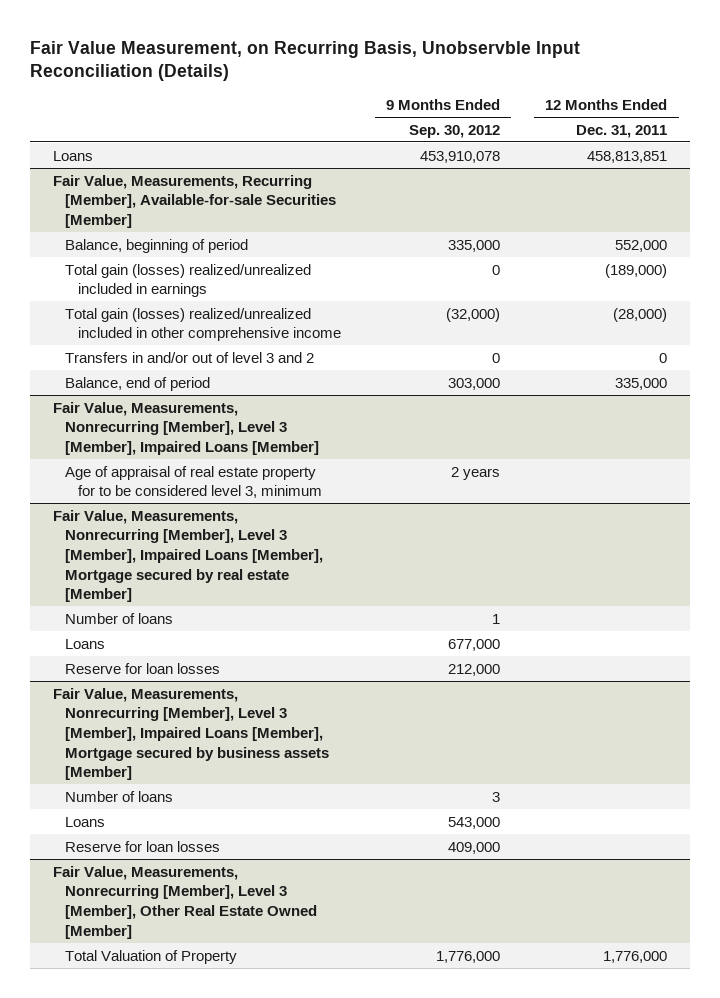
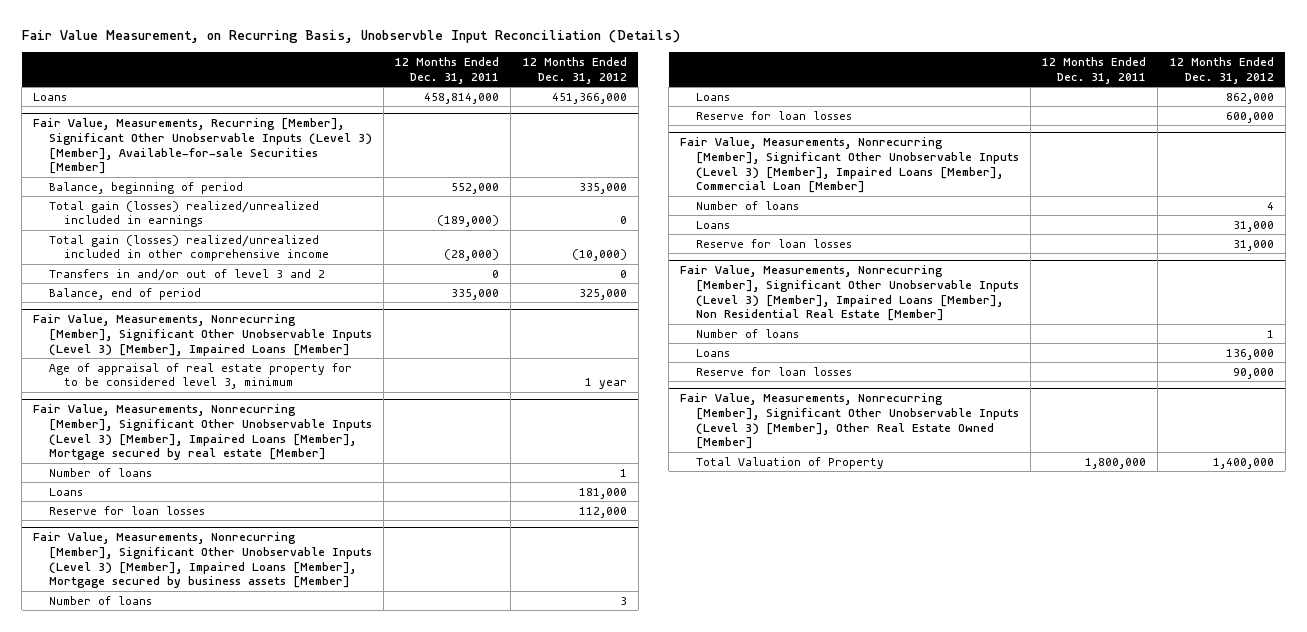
- | 9 Months Ended Sep. 30, 2012 | 12 Months Ended Dec. 31, 2011
+ | 12 Months Ended Dec. 31, 2011 | 12 Months Ended Dec. 31, 2012
- Loans | 453,910,078 | 458,813,851
- Fair Value, Measurements, Recurring [Member], Available-for-sale Securities [Member]
+ Loans | 458,814,000 | 451,366,000
+ Fair Value, Measurements, Recurring [Member], Significant Other Unobservable Inputs (Level 3) [Member], Available-for-sale Securities [Member]
- Fair Value, Measurements, Nonrecurring [Member], Level 3 [Member], Impaired Loans [Member]
+ Fair Value, Measurements, Nonrecurring [Member], Significant Other Unobservable Inputs (Level 3) [Member], Impaired Loans [Member]
- Fair Value, Measurements, Nonrecurring [Member], Level 3 [Member], Impaired Loans [Member], Mortgage secured by real estate [Member]
+ Fair Value, Measurements, Nonrecurring [Member], Significant Other Unobservable Inputs (Level 3) [Member], Impaired Loans [Member], Mortgage secured by real estate [Member]
- Fair Value, Measurements, Nonrecurring [Member], Level 3 [Member], Impaired Loans [Member], Mortgage secured by business assets [Member]
+ Fair Value, Measurements, Nonrecurring [Member], Significant Other Unobservable Inputs (Level 3) [Member], Impaired Loans [Member], Mortgage secured by business assets [Member]
- Fair Value, Measurements, Nonrecurring [Member], Level 3 [Member], Other Real Estate Owned [Member]
- Total Valuation of Property | 1,776,000 | 1,776,000
+ Fair Value, Measurements, Nonrecurring [Member], Significant Other Unobservable Inputs (Level 3) [Member], Impaired Loans [Member], Commercial Loan [Member]
+ Number of loans | | 4
+ Loans | | 31,000
+ Reserve for loan losses | | 31,000
+ Fair Value, Measurements, Nonrecurring [Member], Significant Other Unobservable Inputs (Level 3) [Member], Impaired Loans [Member], Non Residential Real Estate [Member]
+ Number of loans | | 1
+ Loans | | 136,000
+ Reserve for loan losses | | 90,000
+ Fair Value, Measurements, Nonrecurring [Member], Significant Other Unobservable Inputs (Level 3) [Member], Other Real Estate Owned [Member]
+ Total Valuation of Property | 1,800,000 | 1,400,000

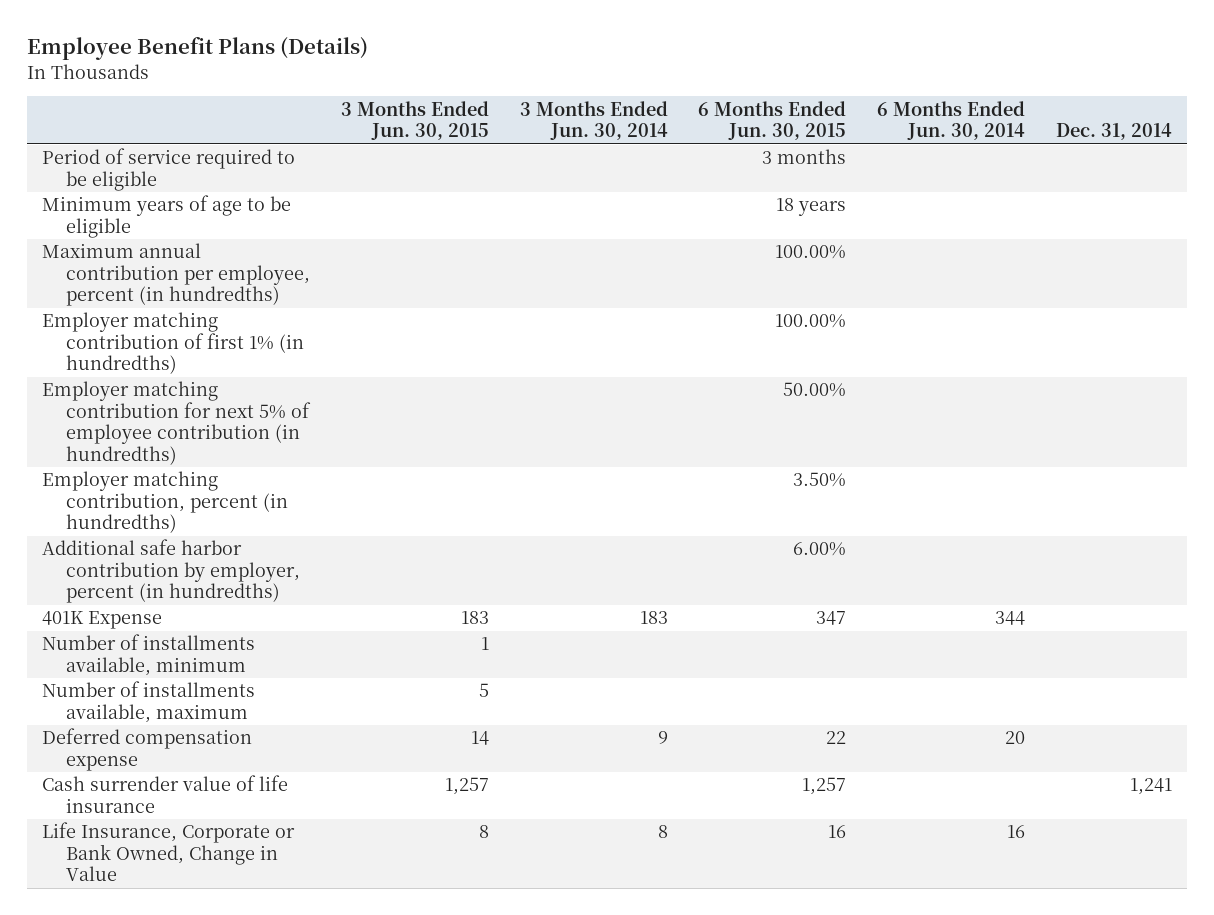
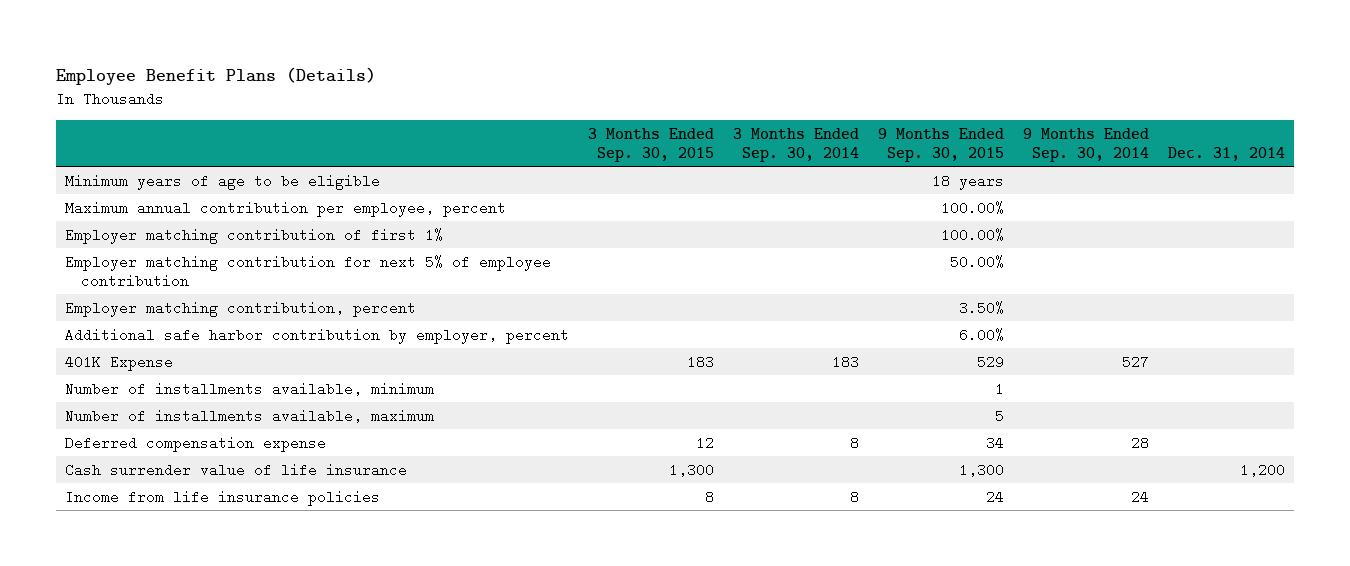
- | 3 Months Ended Jun. 30, 2015 | 3 Months Ended Jun. 30, 2014 | 6 Months Ended Jun. 30, 2015 | 6 Months Ended Jun. 30, 2014 | Dec. 31, 2014
+ | 3 Months Ended Sep. 30, 2015 | 3 Months Ended Sep. 30, 2014 | 9 Months Ended Sep. 30, 2015 | 9 Months Ended Sep. 30, 2014 | Dec. 31, 2014
- Period of service required to be eligible | | | 3 months | |
- Maximum annual contribution per employee, percent (in hundredths) | | | 100.00% | |
- Employer matching contribution of first 1% (in hundredths) | | | 100.00% | |
- Employer matching contribution for next 5% of employee contribution (in hundredths) | | | 50.00% | |
- Employer matching contribution, percent (in hundredths) | | | 3.50% | |
- Additional safe harbor contribution by employer, percent (in hundredths) | | | 6.00% | |
+ Maximum annual contribution per employee, percent | | | 100.00% | |
+ Employer matching contribution of first 1% | | | 100.00% | |
+ Employer matching contribution for next 5% of employee contribution | | | 50.00% | |
+ Employer matching contribution, percent | | | 3.50% | |
+ Additional safe harbor contribution by employer, percent | | | 6.00% | |
- Cash surrender value of life insurance | 1,257 | | 1,257 | | 1,241
- Life Insurance, Corporate or Bank Owned, Change in Value | 8 | 8 | 16 | 16 |
+ Cash surrender value of life insurance | 1,300 | | 1,300 | | 1,200
+ Income from life insurance policies | 8 | 8 | 24 | 24 |

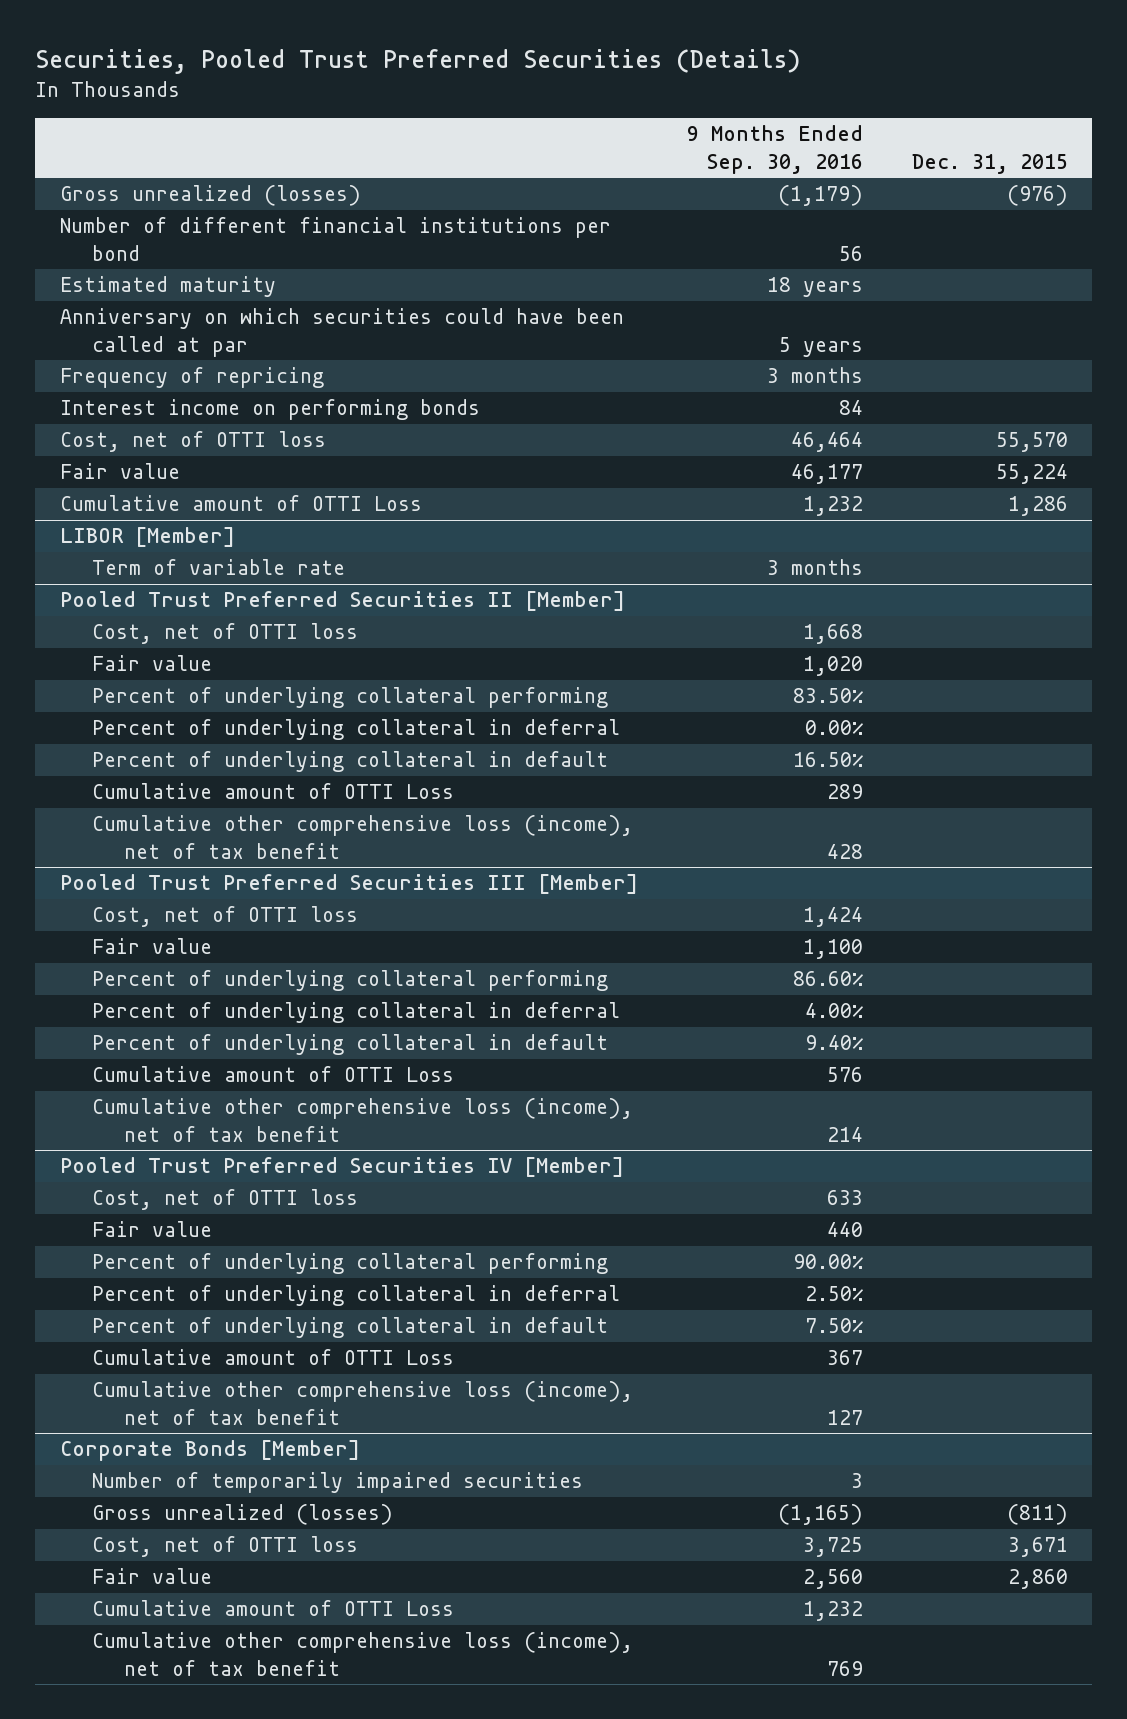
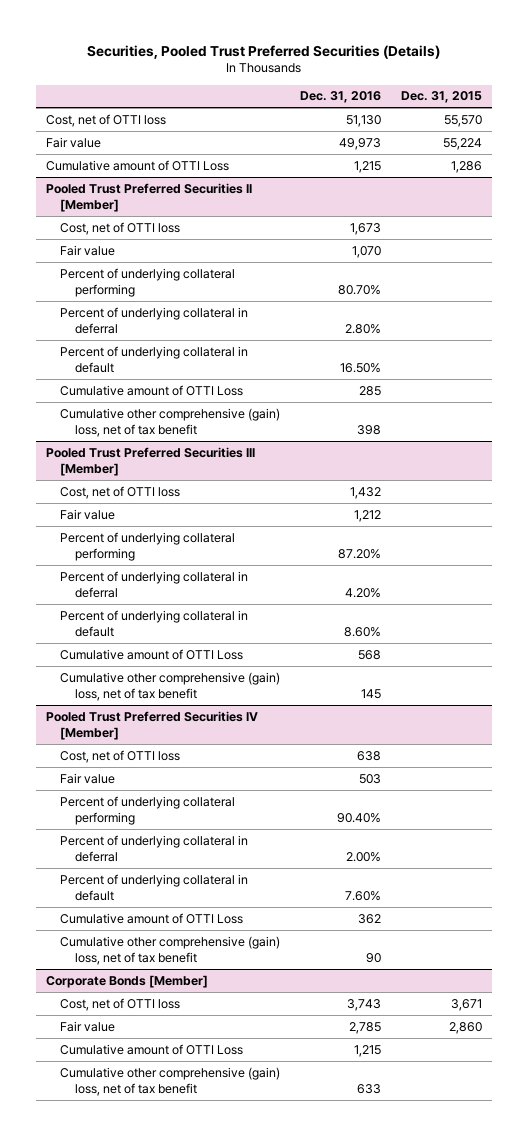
- | 9 Months Ended Sep. 30, 2016 | Dec. 31, 2015
+ | Dec. 31, 2016 | Dec. 31, 2015
- Gross unrealized (losses) | (1,179) | (976)
- Number of different financial institutions per bond | 56 |
- Estimated maturity | 18 years |
- Anniversary on which securities could have been called at par | 5 years |
- Frequency of repricing | 3 months |
- Interest income on performing bonds | 84 |
- LIBOR [Member]
- Term of variable rate | 3 months |
@ Pooled Trust Preferred Securities II [Member]
- Cumulative other comprehensive loss (income), net of tax benefit | 428 |
+ Cumulative other comprehensive (gain) loss, net of tax benefit | 398 |
@ Pooled Trust Preferred Securities III [Member]
- Cumulative other comprehensive loss (income), net of tax benefit | 214 |
+ Cumulative other comprehensive (gain) loss, net of tax benefit | 145 |
@ Pooled Trust Preferred Securities IV [Member]
- Cumulative other comprehensive loss (income), net of tax benefit | 127 |
+ Cumulative other comprehensive (gain) loss, net of tax benefit | 90 |
@ Corporate Bonds [Member]
- Number of temporarily impaired securities | 3 |
- Gross unrealized (losses) | (1,165) | (811)
- Cumulative other comprehensive loss (income), net of tax benefit | 769 |
+ Cumulative other comprehensive (gain) loss, net of tax benefit | 633 |

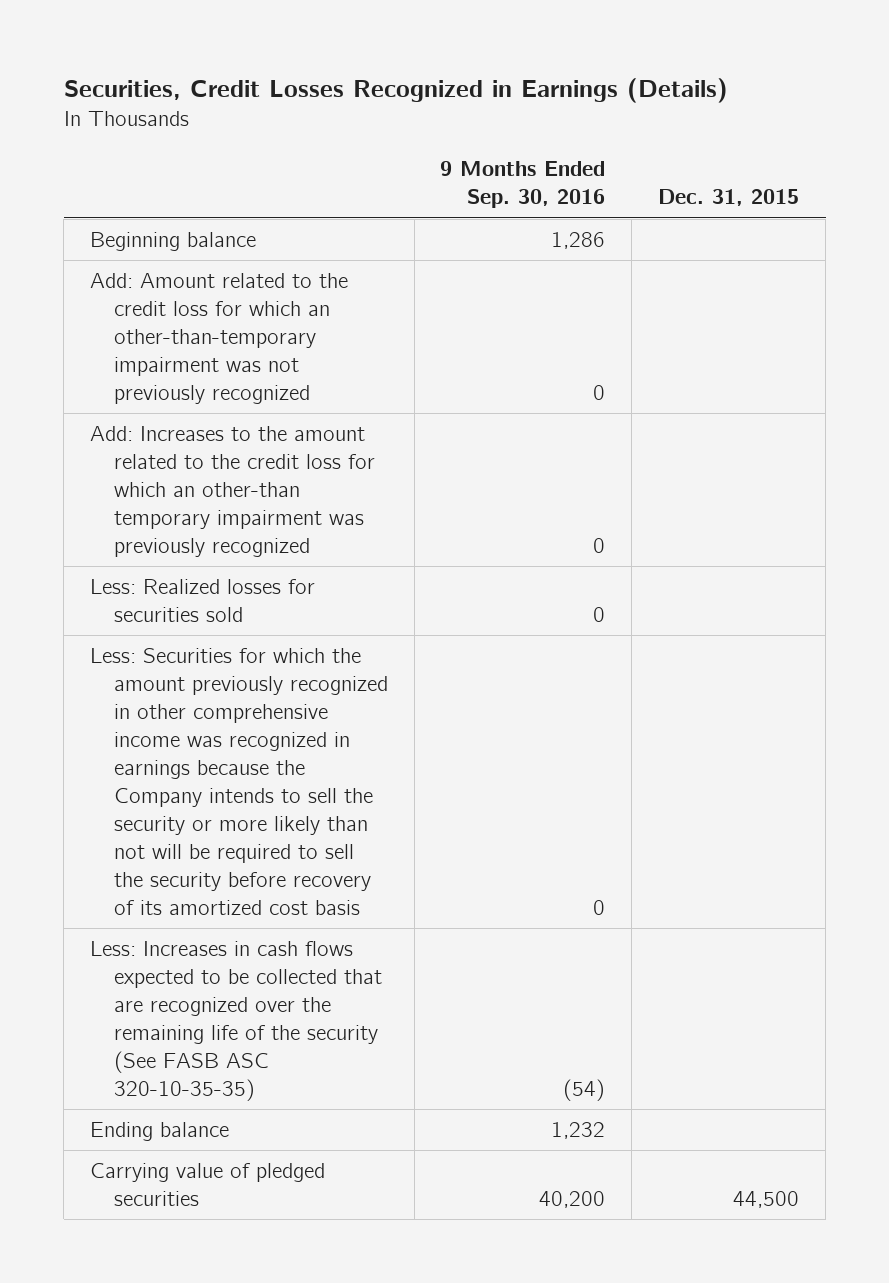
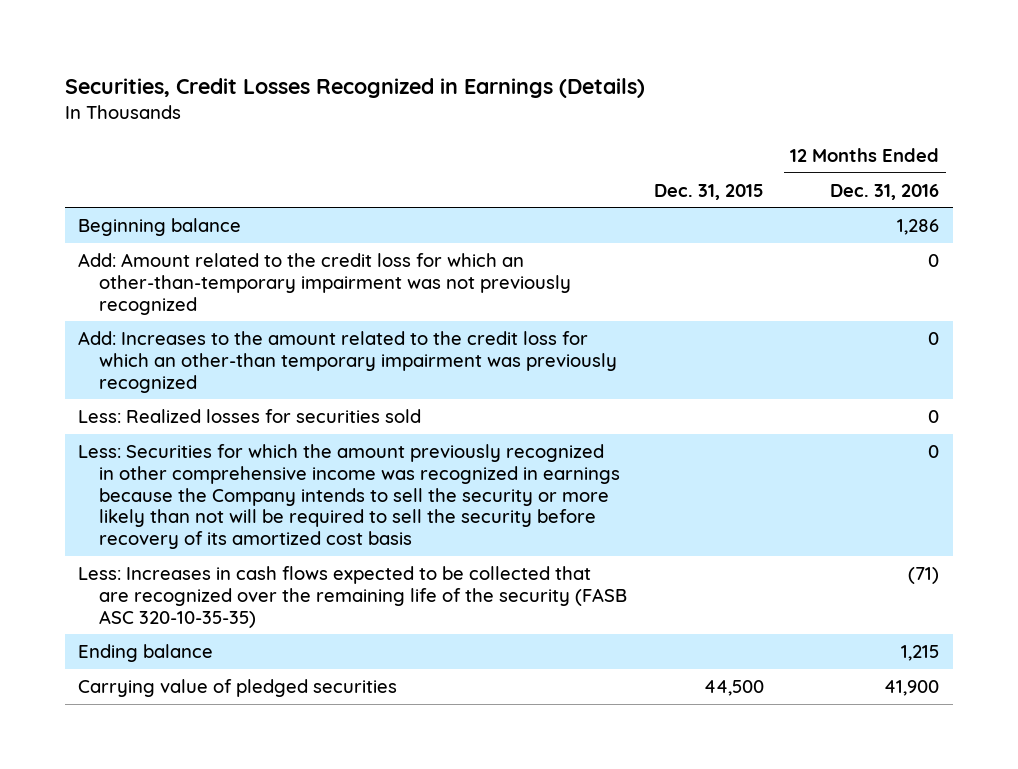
- | 9 Months Ended Sep. 30, 2016 | Dec. 31, 2015
+ | Dec. 31, 2015 | 12 Months Ended Dec. 31, 2016
- Less: Increases in cash flows expected to be collected that are recognized over the remaining life of the security (See FASB ASC 320-10-35-35) | (54) |
+ Less: Increases in cash flows expected to be collected that are recognized over the remaining life of the security (FASB ASC 320-10-35-35) | | (71)

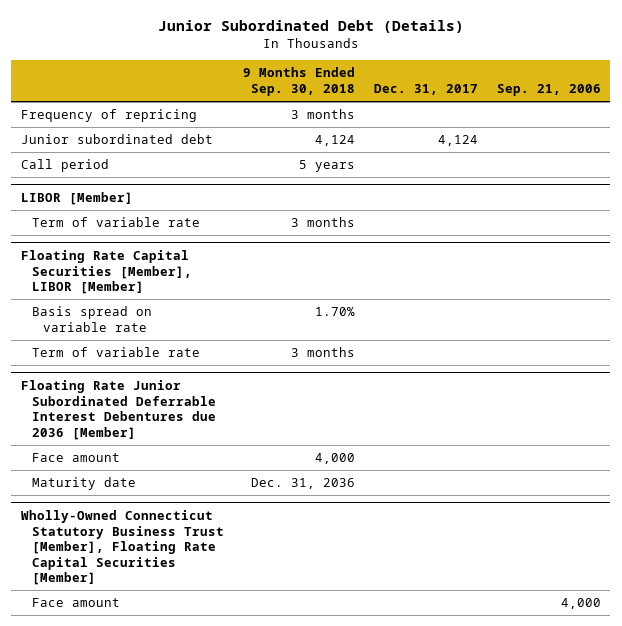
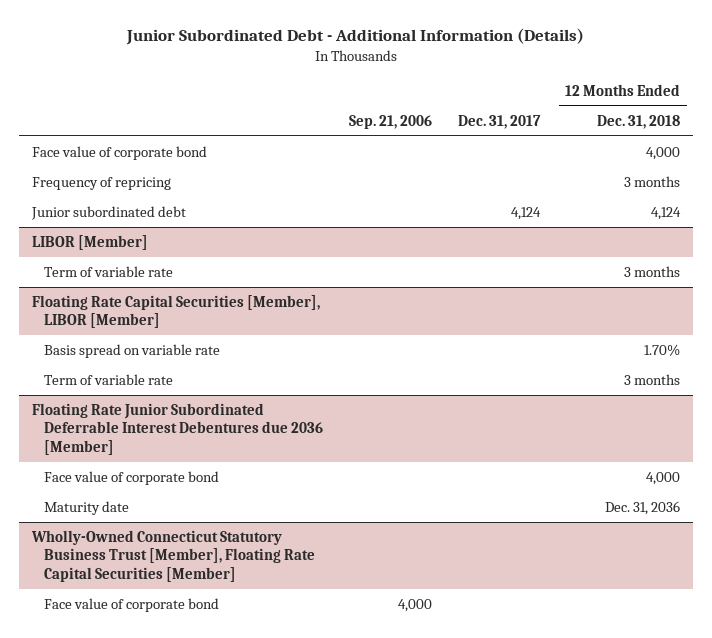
- Junior Subordinated Debt (Details)
+ Junior Subordinated Debt - Additional Information (Details)
- | 9 Months Ended Sep. 30, 2018 | Dec. 31, 2017 | Sep. 21, 2006
+ | Sep. 21, 2006 | Dec. 31, 2017 | 12 Months Ended Dec. 31, 2018
+ Face value of corporate bond | | | 4,000
- Call period | 5 years | |
@ Floating Rate Junior Subordinated Deferrable Interest Debentures due 2036 [Member]
- Face amount | 4,000 | |
+ Face value of corporate bond | | | 4,000
@ Wholly-Owned Connecticut Statutory Business Trust [Member], Floating Rate Capital Securities [Member]
- Face amount | | | 4,000
+ Face value of corporate bond | 4,000 | |

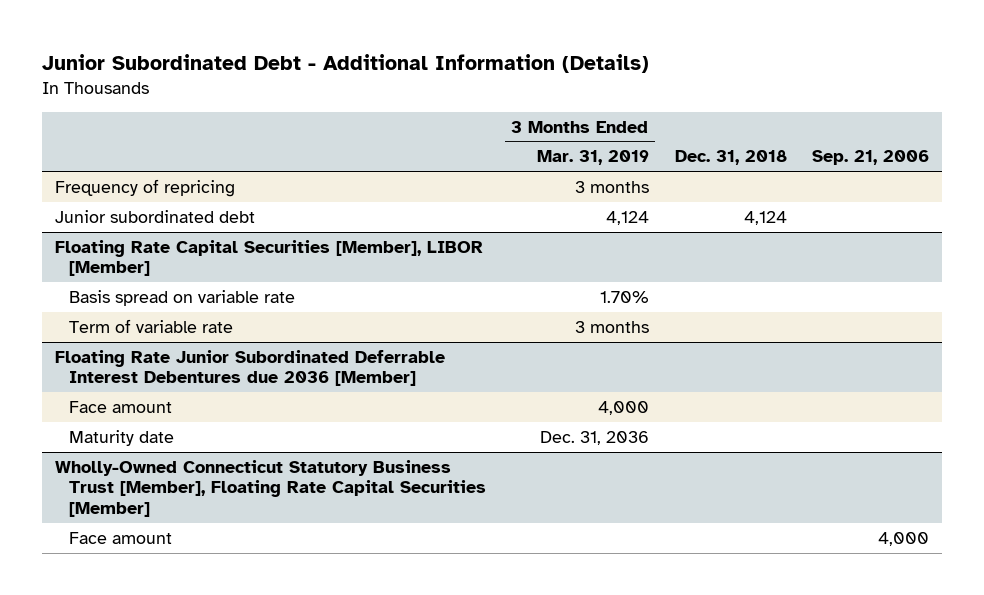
- | Sep. 21, 2006 | Dec. 31, 2017 | 12 Months Ended Dec. 31, 2018
+ | 3 Months Ended Mar. 31, 2019 | Dec. 31, 2018 | Sep. 21, 2006
- Face value of corporate bond | | | 4,000
- LIBOR [Member]
- Term of variable rate | | | 3 months
@ Floating Rate Junior Subordinated Deferrable Interest Debentures due 2036 [Member]
- Face value of corporate bond | | | 4,000
+ Face amount | 4,000 | |
@ Wholly-Owned Connecticut Statutory Business Trust [Member], Floating Rate Capital Securities [Member]
- Face value of corporate bond | 4,000 | |
+ Face amount | | | 4,000

